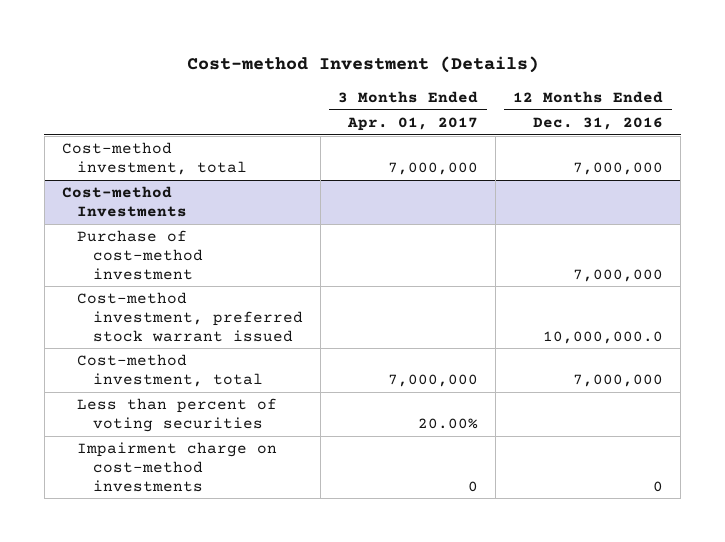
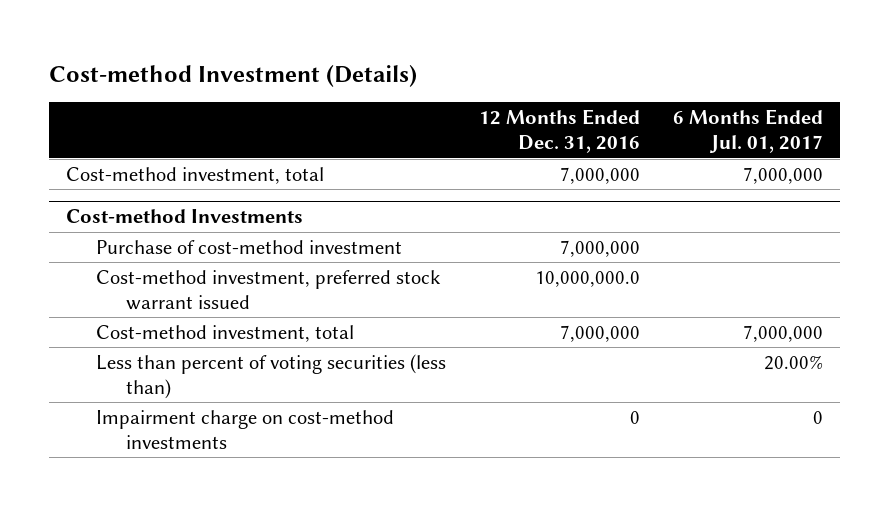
- | 3 Months Ended Apr. 01, 2017 | 12 Months Ended Dec. 31, 2016
+ | 12 Months Ended Dec. 31, 2016 | 6 Months Ended Jul. 01, 2017
@ Cost-method Investments
- Less than percent of voting securities | 20.00% |
+ Less than percent of voting securities (less than) | | 20.00%

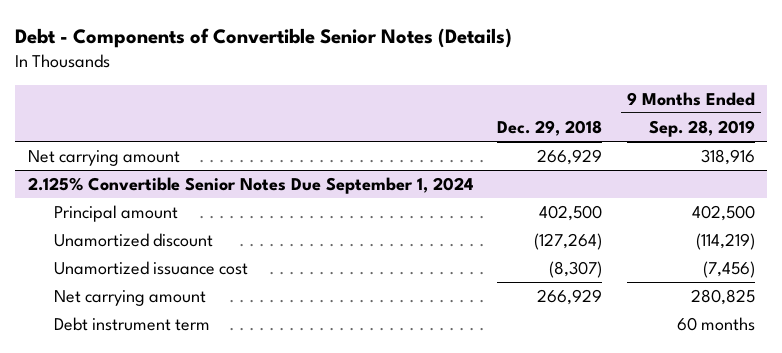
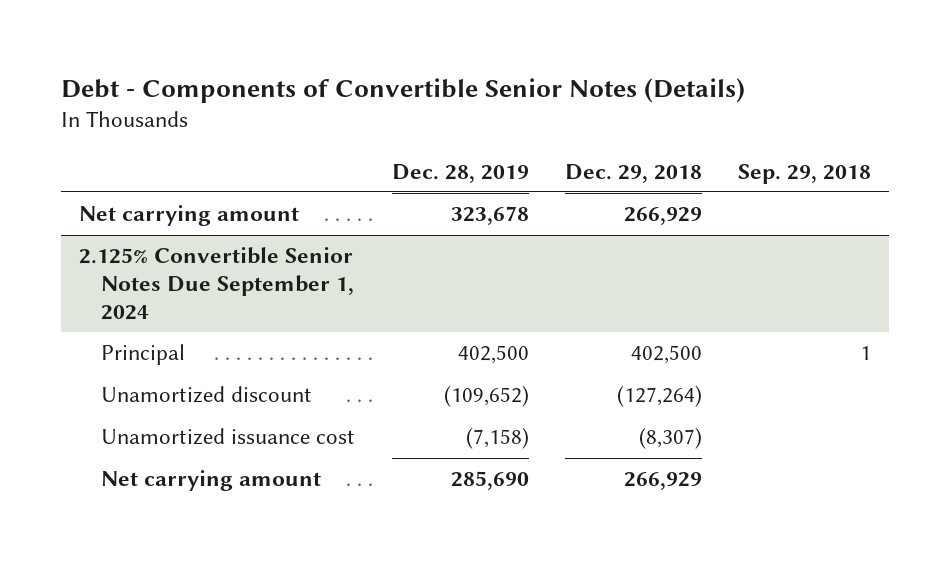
- | Dec. 29, 2018 | 9 Months Ended Sep. 28, 2019
+ | Dec. 28, 2019 | Dec. 29, 2018 | Sep. 29, 2018
@ 2.125% Convertible Senior Notes Due September 1, 2024
- Principal amount | 402,500 | 402,500
+ Principal | 402,500 | 402,500 | 1
- Debt instrument term | | 60 months

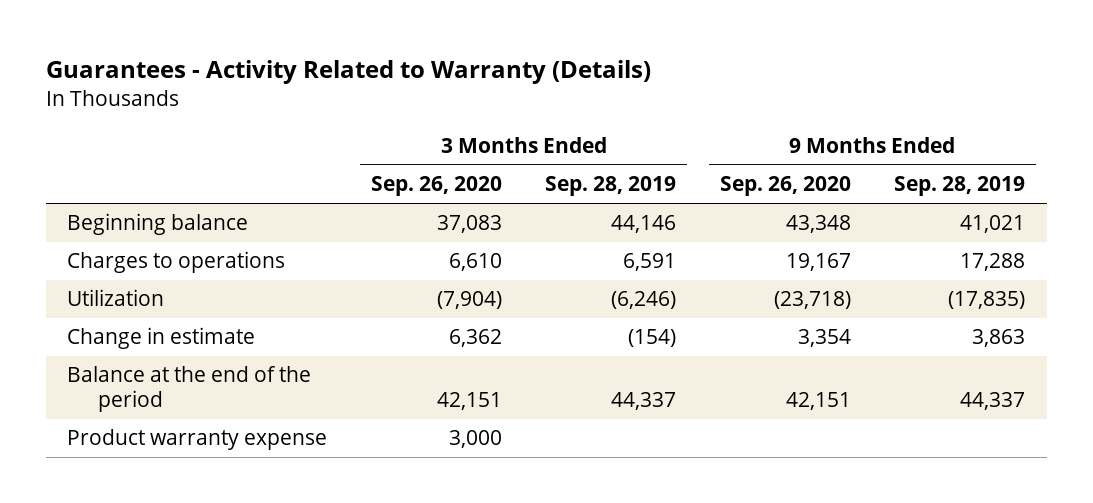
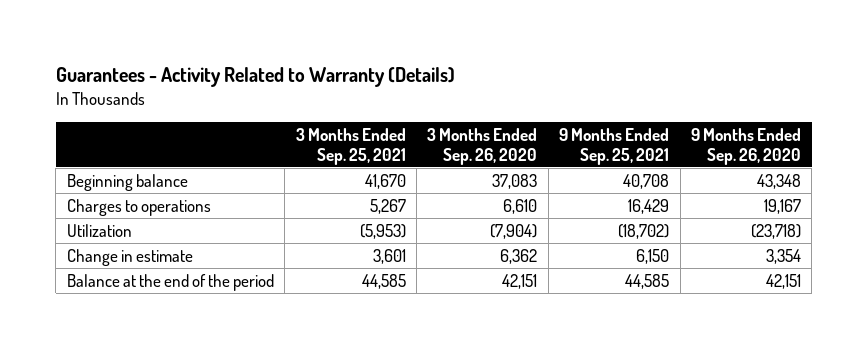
- | 3 Months Ended Sep. 26, 2020 | 3 Months Ended Sep. 28, 2019 | 9 Months Ended Sep. 26, 2020 | 9 Months Ended Sep. 28, 2019
+ | 3 Months Ended Sep. 25, 2021 | 3 Months Ended Sep. 26, 2020 | 9 Months Ended Sep. 25, 2021 | 9 Months Ended Sep. 26, 2020
- Product warranty expense | 3,000 | | |

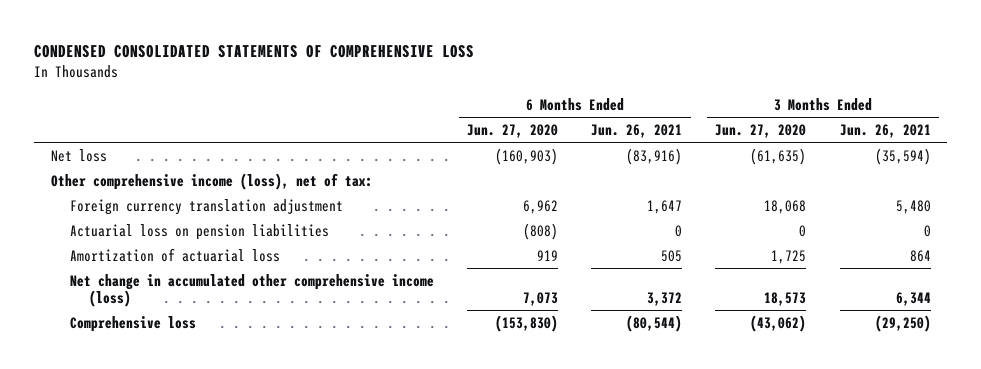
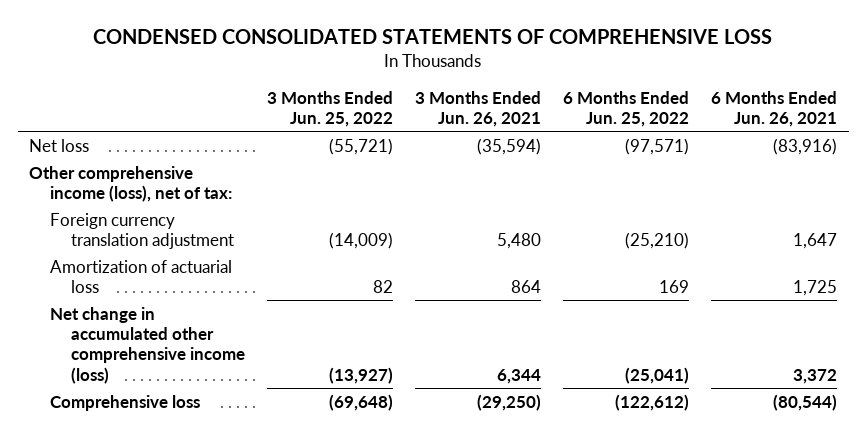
- | 6 Months Ended Jun. 27, 2020 | 6 Months Ended Jun. 26, 2021 | 3 Months Ended Jun. 27, 2020 | 3 Months Ended Jun. 26, 2021
+ | 3 Months Ended Jun. 25, 2022 | 3 Months Ended Jun. 26, 2021 | 6 Months Ended Jun. 25, 2022 | 6 Months Ended Jun. 26, 2021
- Actuarial loss on pension liabilities | (808) | 0 | 0 | 0
- Amortization of actuarial loss | 919 | 505 | 1,725 | 864
+ Amortization of actuarial loss | 82 | 864 | 169 | 1,725

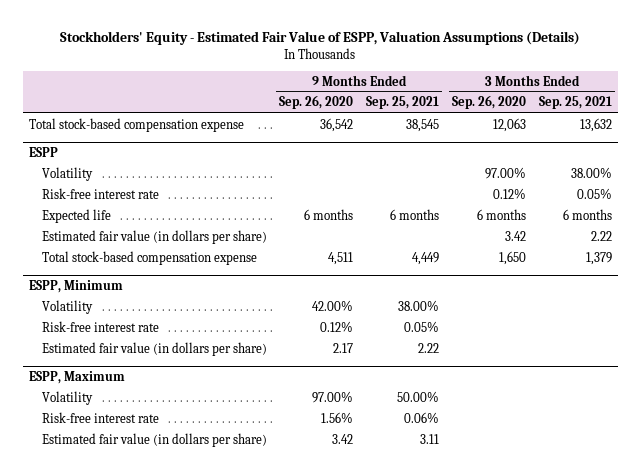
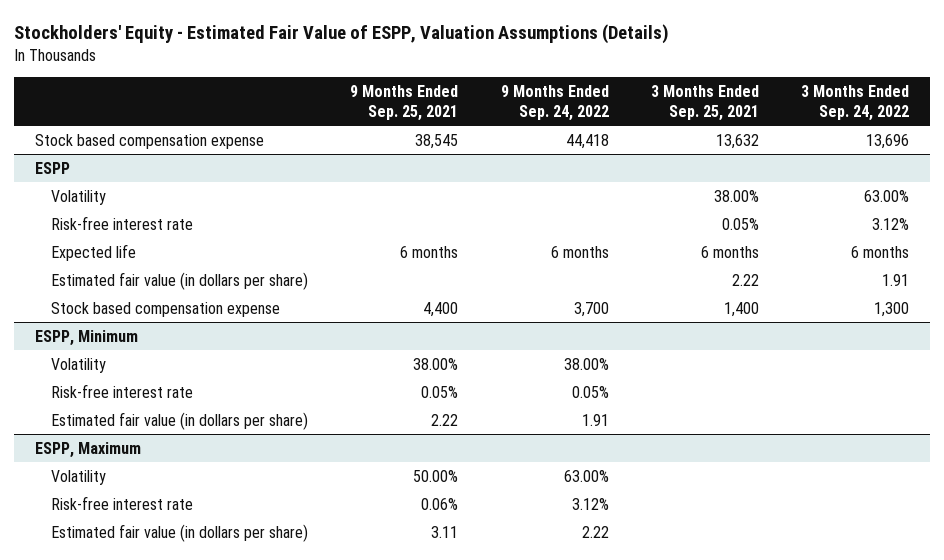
- | 9 Months Ended Sep. 26, 2020 | 9 Months Ended Sep. 25, 2021 | 3 Months Ended Sep. 26, 2020 | 3 Months Ended Sep. 25, 2021
+ | 9 Months Ended Sep. 25, 2021 | 9 Months Ended Sep. 24, 2022 | 3 Months Ended Sep. 25, 2021 | 3 Months Ended Sep. 24, 2022
- Total stock-based compensation expense | 36,542 | 38,545 | 12,063 | 13,632
+ Stock based compensation expense | 38,545 | 44,418 | 13,632 | 13,696
@ ESPP
- Total stock-based compensation expense | 4,511 | 4,449 | 1,650 | 1,379
+ Stock based compensation expense | 4,400 | 3,700 | 1,400 | 1,300

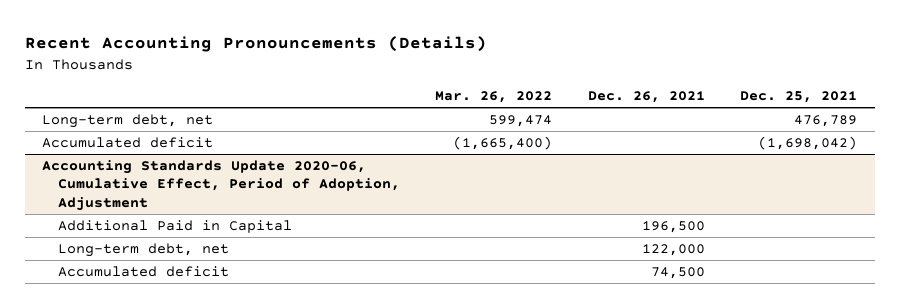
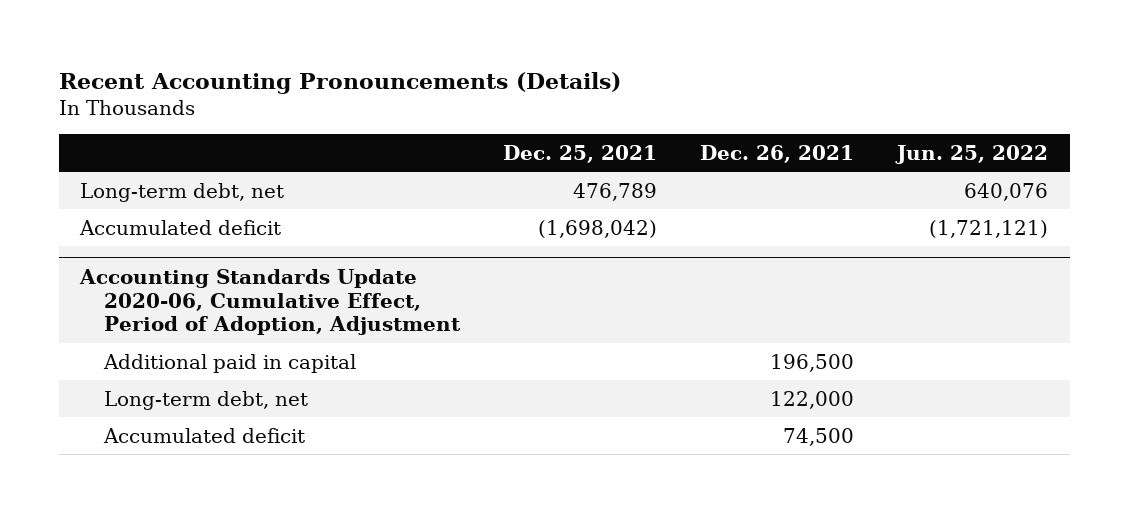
- | Mar. 26, 2022 | Dec. 26, 2021 | Dec. 25, 2021
+ | Dec. 25, 2021 | Dec. 26, 2021 | Jun. 25, 2022
@ Accounting Standards Update 2020-06, Cumulative Effect, Period of Adoption, Adjustment
- Additional Paid in Capital | | 196,500 |
+ Additional paid in capital | | 196,500 |

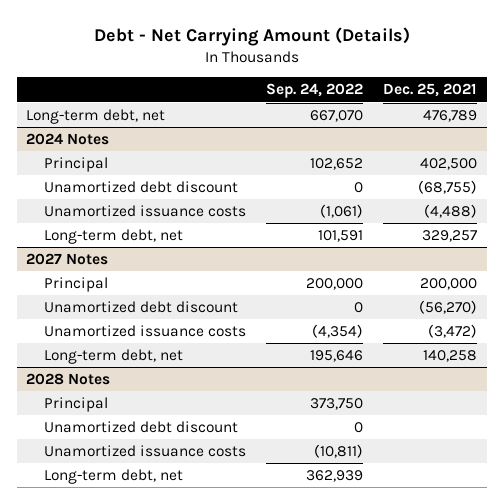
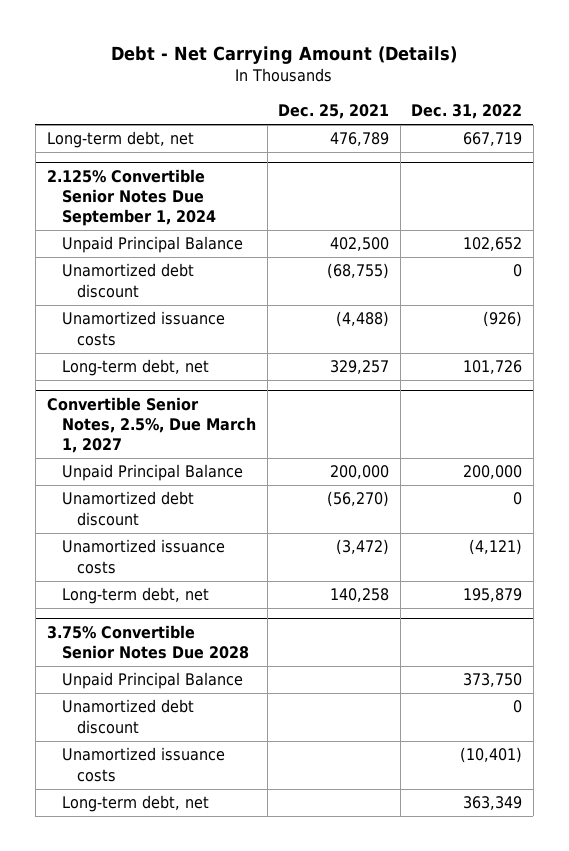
- | Sep. 24, 2022 | Dec. 25, 2021
+ | Dec. 25, 2021 | Dec. 31, 2022
- 2024 Notes
- Principal | 102,652 | 402,500
+ 2.125% Convertible Senior Notes Due September 1, 2024
+ Unpaid Principal Balance | 402,500 | 102,652
- 2027 Notes
- Principal | 200,000 | 200,000
+ Convertible Senior Notes, 2.5%, Due March 1, 2027
+ Unpaid Principal Balance | 200,000 | 200,000
- 2028 Notes
- Principal | 373,750 |
+ 3.75% Convertible Senior Notes Due 2028
+ Unpaid Principal Balance | | 373,750

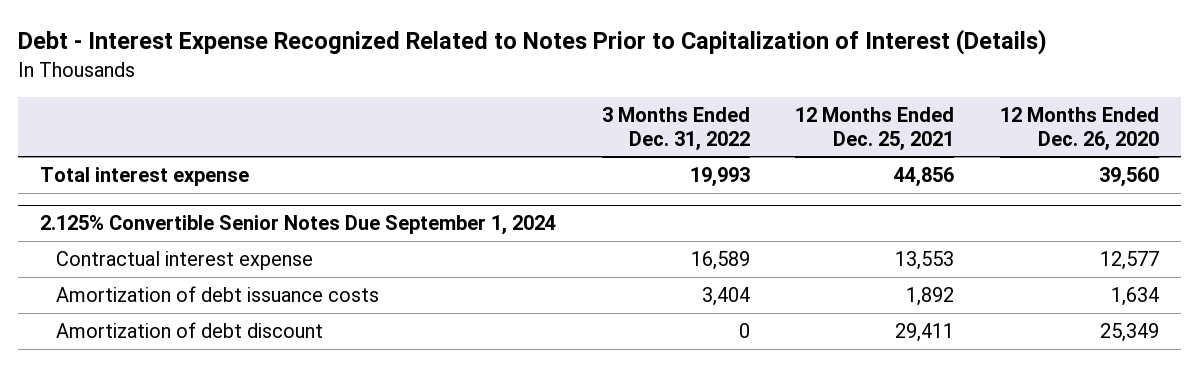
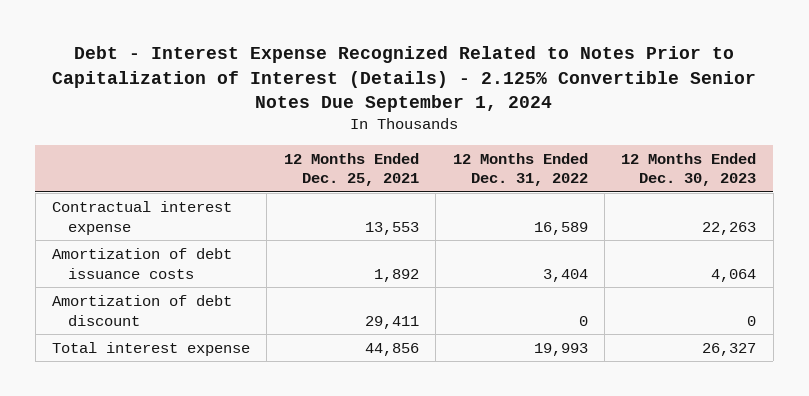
- Debt - Interest Expense Recognized Related to Notes Prior to Capitalization of Interest (Details)
+ Debt - Interest Expense Recognized Related to Notes Prior to Capitalization of Interest (Details) - 2.125% Convertible Senior Notes Due September 1, 2024
- | 3 Months Ended Dec. 31, 2022 | 12 Months Ended Dec. 25, 2021 | 12 Months Ended Dec. 26, 2020
+ | 12 Months Ended Dec. 25, 2021 | 12 Months Ended Dec. 31, 2022 | 12 Months Ended Dec. 30, 2023
- 2.125% Convertible Senior Notes Due September 1, 2024
moved down: Total interest expense | 44,856 | 19,993 | 26,327

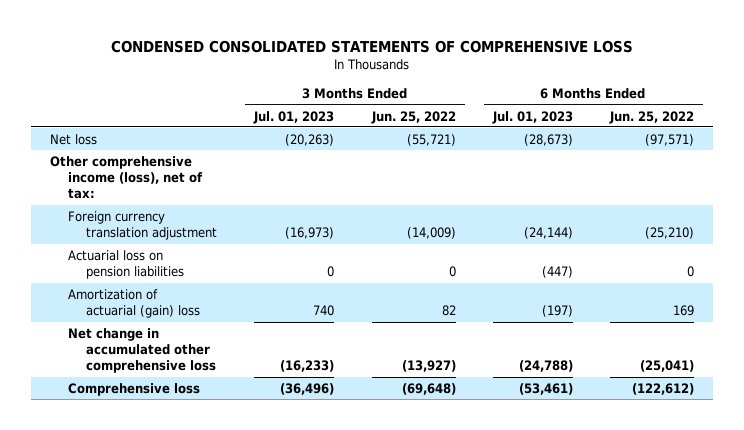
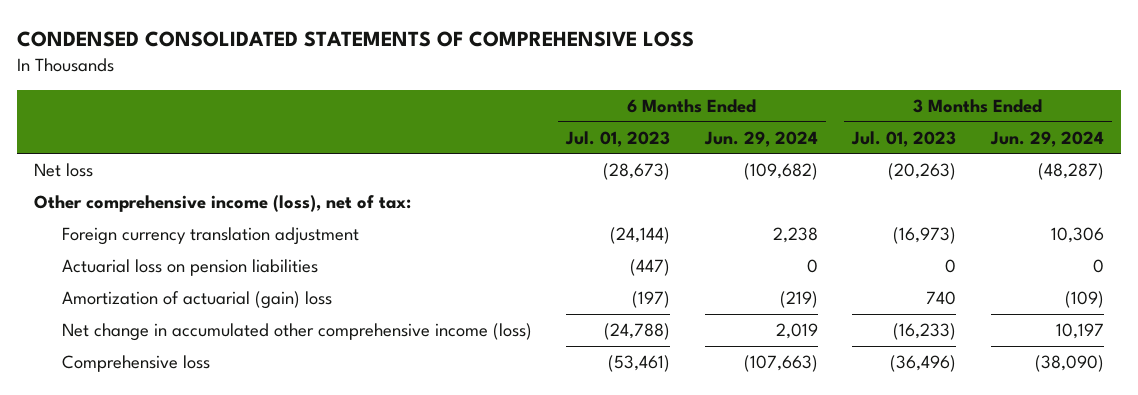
- | 3 Months Ended Jul. 01, 2023 | 3 Months Ended Jun. 25, 2022 | 6 Months Ended Jul. 01, 2023 | 6 Months Ended Jun. 25, 2022
+ | 6 Months Ended Jul. 01, 2023 | 6 Months Ended Jun. 29, 2024 | 3 Months Ended Jul. 01, 2023 | 3 Months Ended Jun. 29, 2024
- Net change in accumulated other comprehensive loss | (16,233) | (13,927) | (24,788) | (25,041)
+ Net change in accumulated other comprehensive income (loss) | (24,788) | 2,019 | (16,233) | 10,197

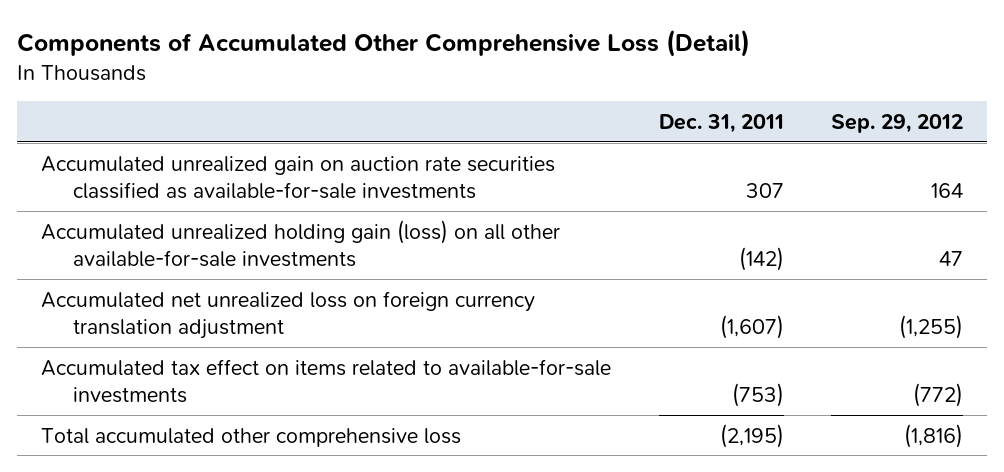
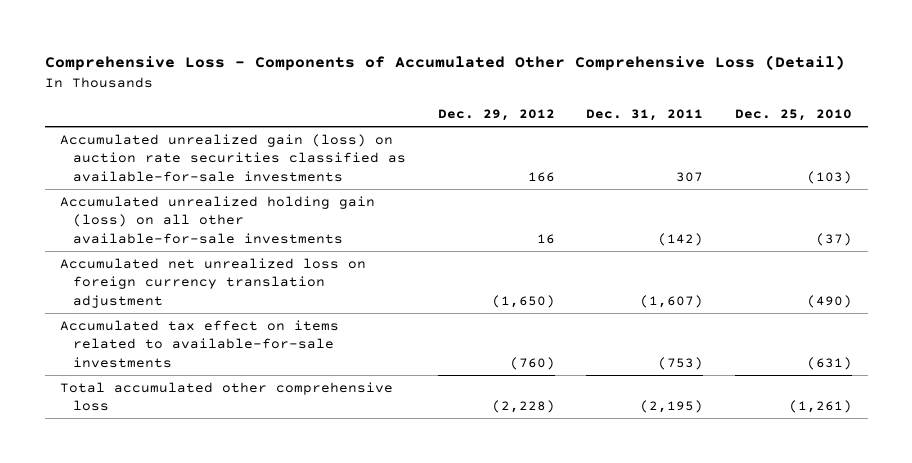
- Components of Accumulated Other Comprehensive Loss (Detail)
+ Comprehensive Loss - Components of Accumulated Other Comprehensive Loss (Detail)
- | Dec. 31, 2011 | Sep. 29, 2012
+ | Dec. 29, 2012 | Dec. 31, 2011 | Dec. 25, 2010
- Accumulated unrealized gain on auction rate securities classified as available-for-sale investments | 307 | 164
+ Accumulated unrealized gain (loss) on auction rate securities classified as available-for-sale investments | 166 | 307 | (103)

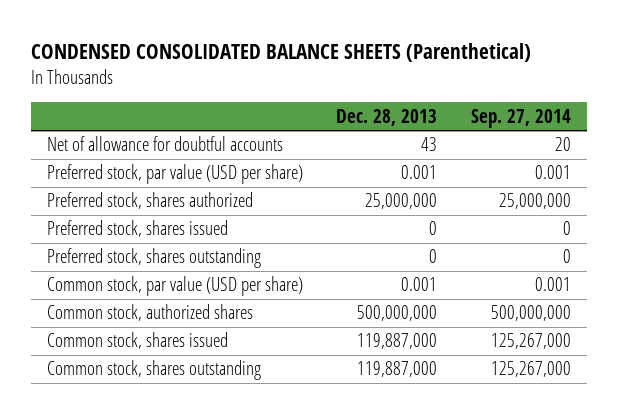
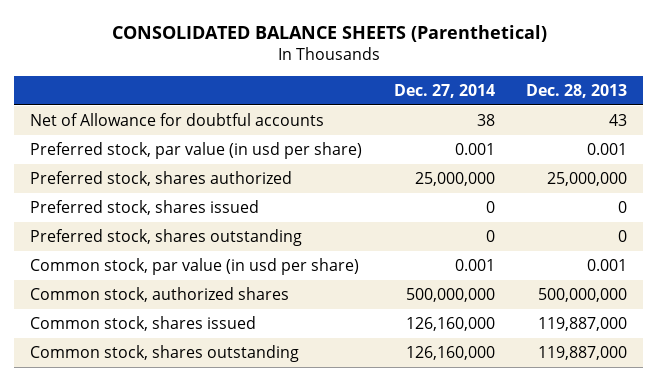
- CONDENSED CONSOLIDATED BALANCE SHEETS (Parenthetical)
+ CONSOLIDATED BALANCE SHEETS (Parenthetical)
- | Dec. 28, 2013 | Sep. 27, 2014
+ | Dec. 27, 2014 | Dec. 28, 2013
- Net of allowance for doubtful accounts | 43 | 20
- Preferred stock, par value (USD per share) | 0.001 | 0.001
+ Net of Allowance for doubtful accounts | 38 | 43
+ Preferred stock, par value (in usd per share) | 0.001 | 0.001
- Common stock, par value (USD per share) | 0.001 | 0.001
+ Common stock, par value (in usd per share) | 0.001 | 0.001

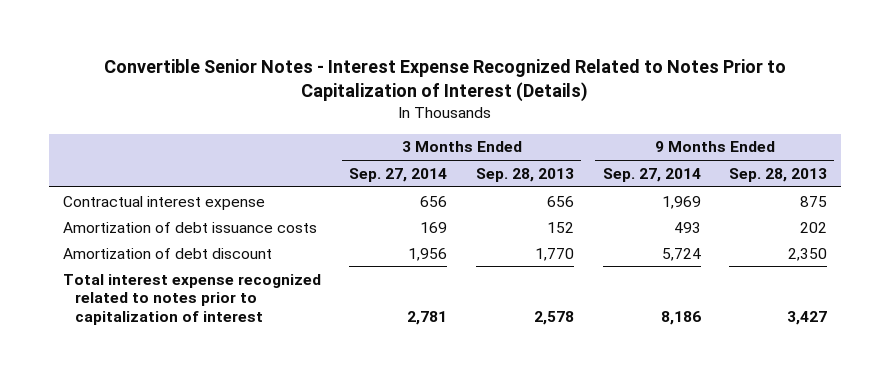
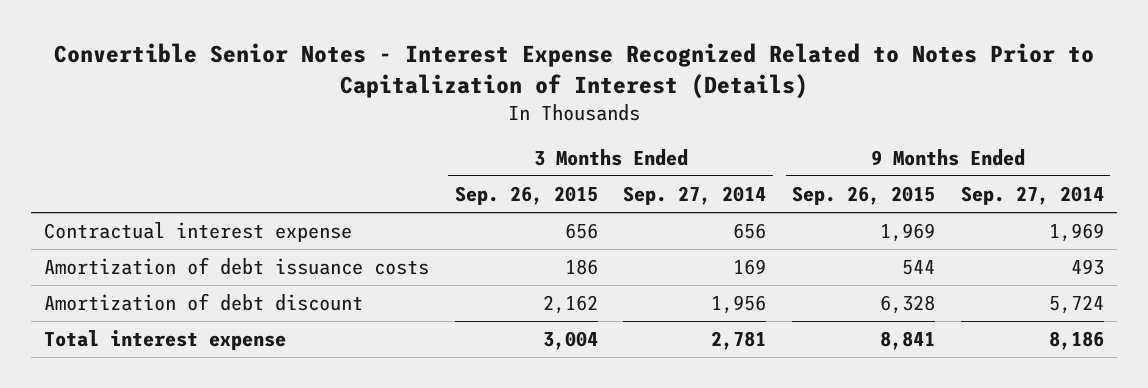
- | 3 Months Ended Sep. 27, 2014 | 3 Months Ended Sep. 28, 2013 | 9 Months Ended Sep. 27, 2014 | 9 Months Ended Sep. 28, 2013
+ | 3 Months Ended Sep. 26, 2015 | 3 Months Ended Sep. 27, 2014 | 9 Months Ended Sep. 26, 2015 | 9 Months Ended Sep. 27, 2014
- Total interest expense recognized related to notes prior to capitalization of interest | 2,781 | 2,578 | 8,186 | 3,427
+ Total interest expense | 3,004 | 2,781 | 8,841 | 8,186

